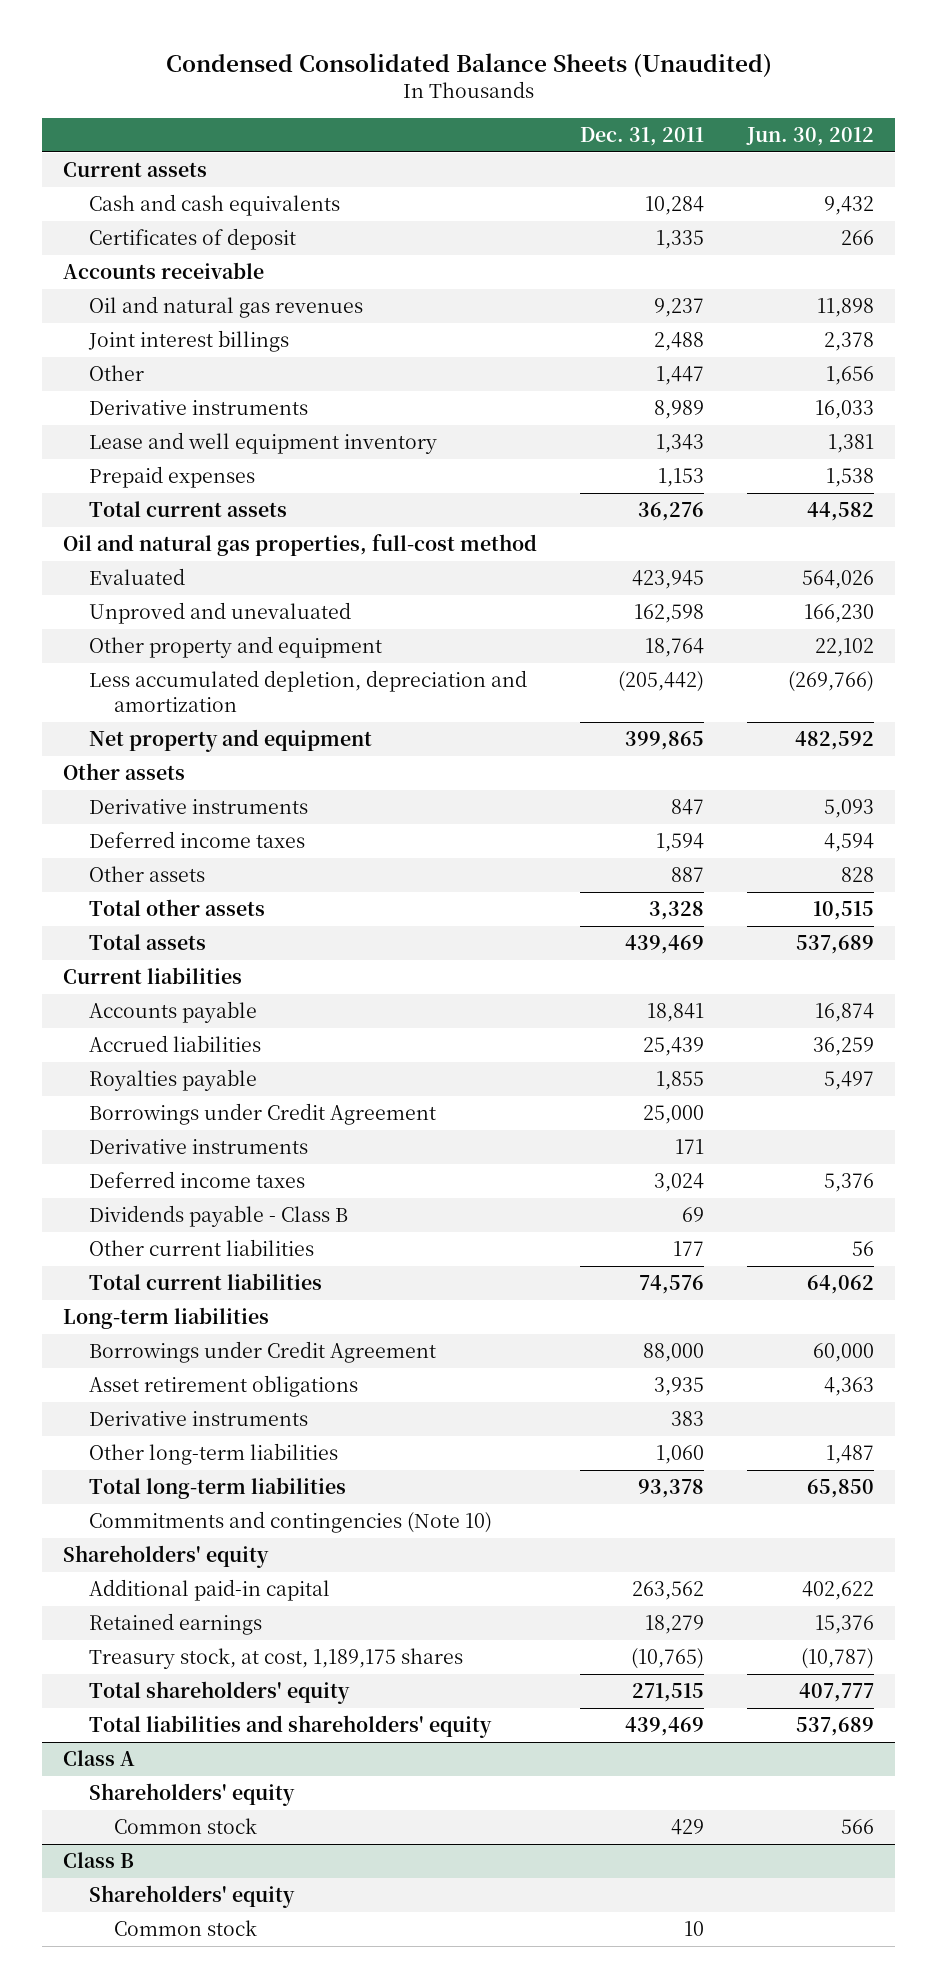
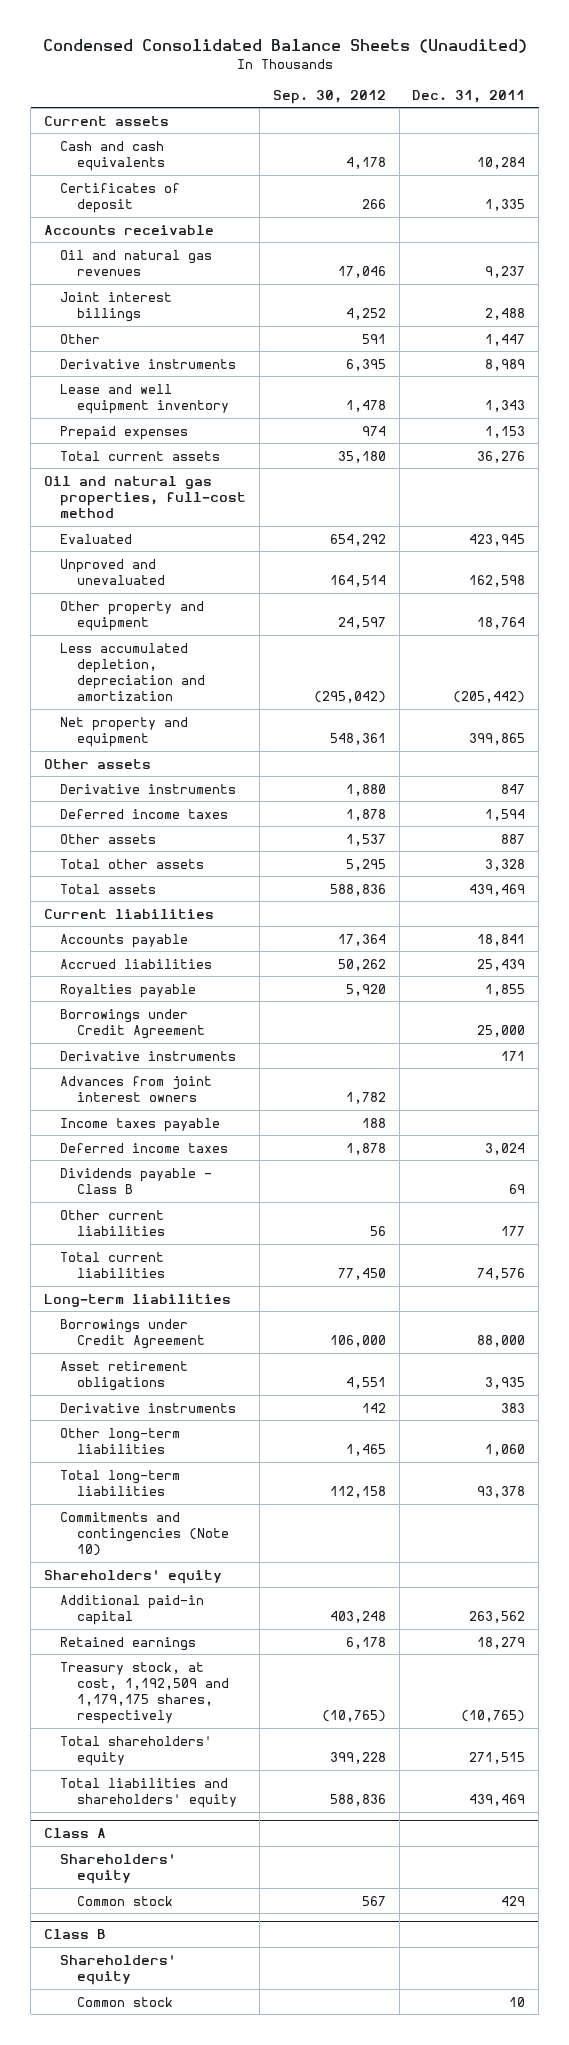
- | Dec. 31, 2011 | Jun. 30, 2012
+ | Sep. 30, 2012 | Dec. 31, 2011
+ Advances from joint interest owners | 1,782 |
+ Income taxes payable | 188 |
- Treasury stock, at cost, 1,189,175 shares | (10,765) | (10,787)
+ Treasury stock, at cost, 1,192,509 and 1,179,175 shares, respectively | (10,765) | (10,765)

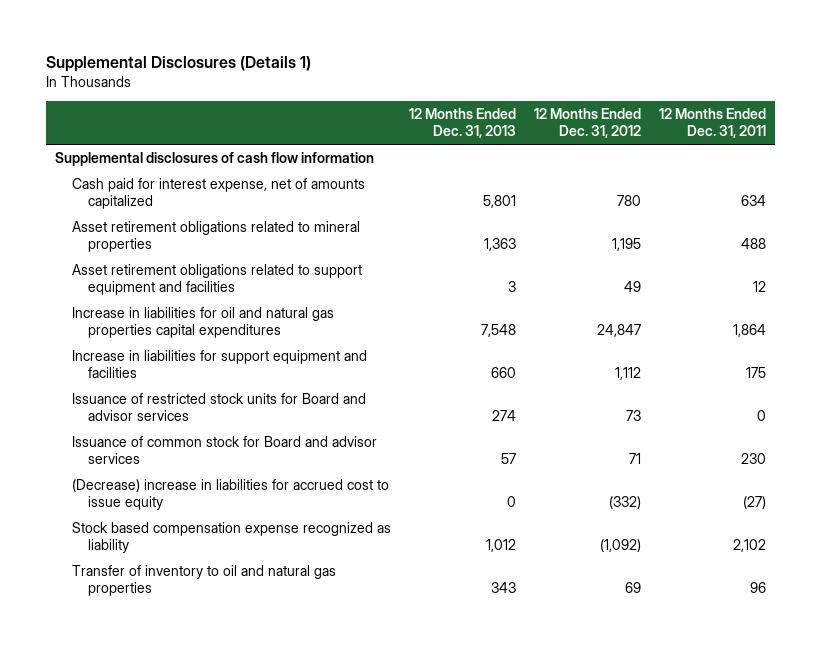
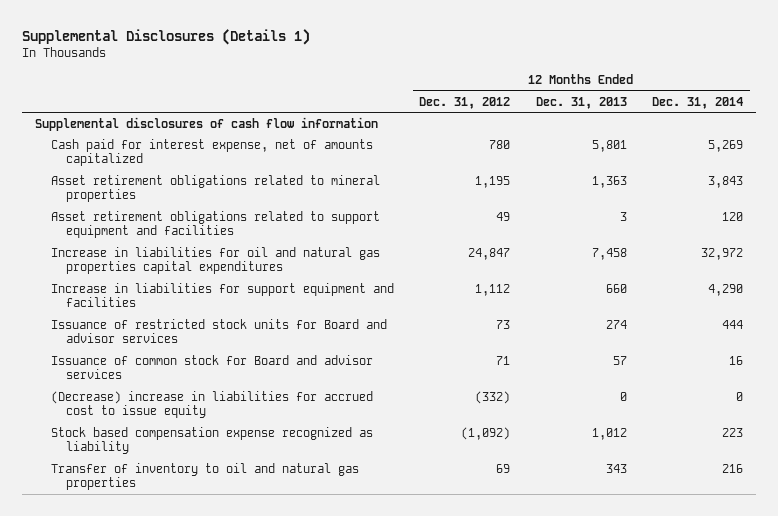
- | 12 Months Ended Dec. 31, 2013 | 12 Months Ended Dec. 31, 2012 | 12 Months Ended Dec. 31, 2011
+ | 12 Months Ended Dec. 31, 2012 | 12 Months Ended Dec. 31, 2013 | 12 Months Ended Dec. 31, 2014
- Increase in liabilities for oil and natural gas properties capital expenditures | 7,548 | 24,847 | 1,864
+ Increase in liabilities for oil and natural gas properties capital expenditures | 24,847 | 7,458 | 32,972

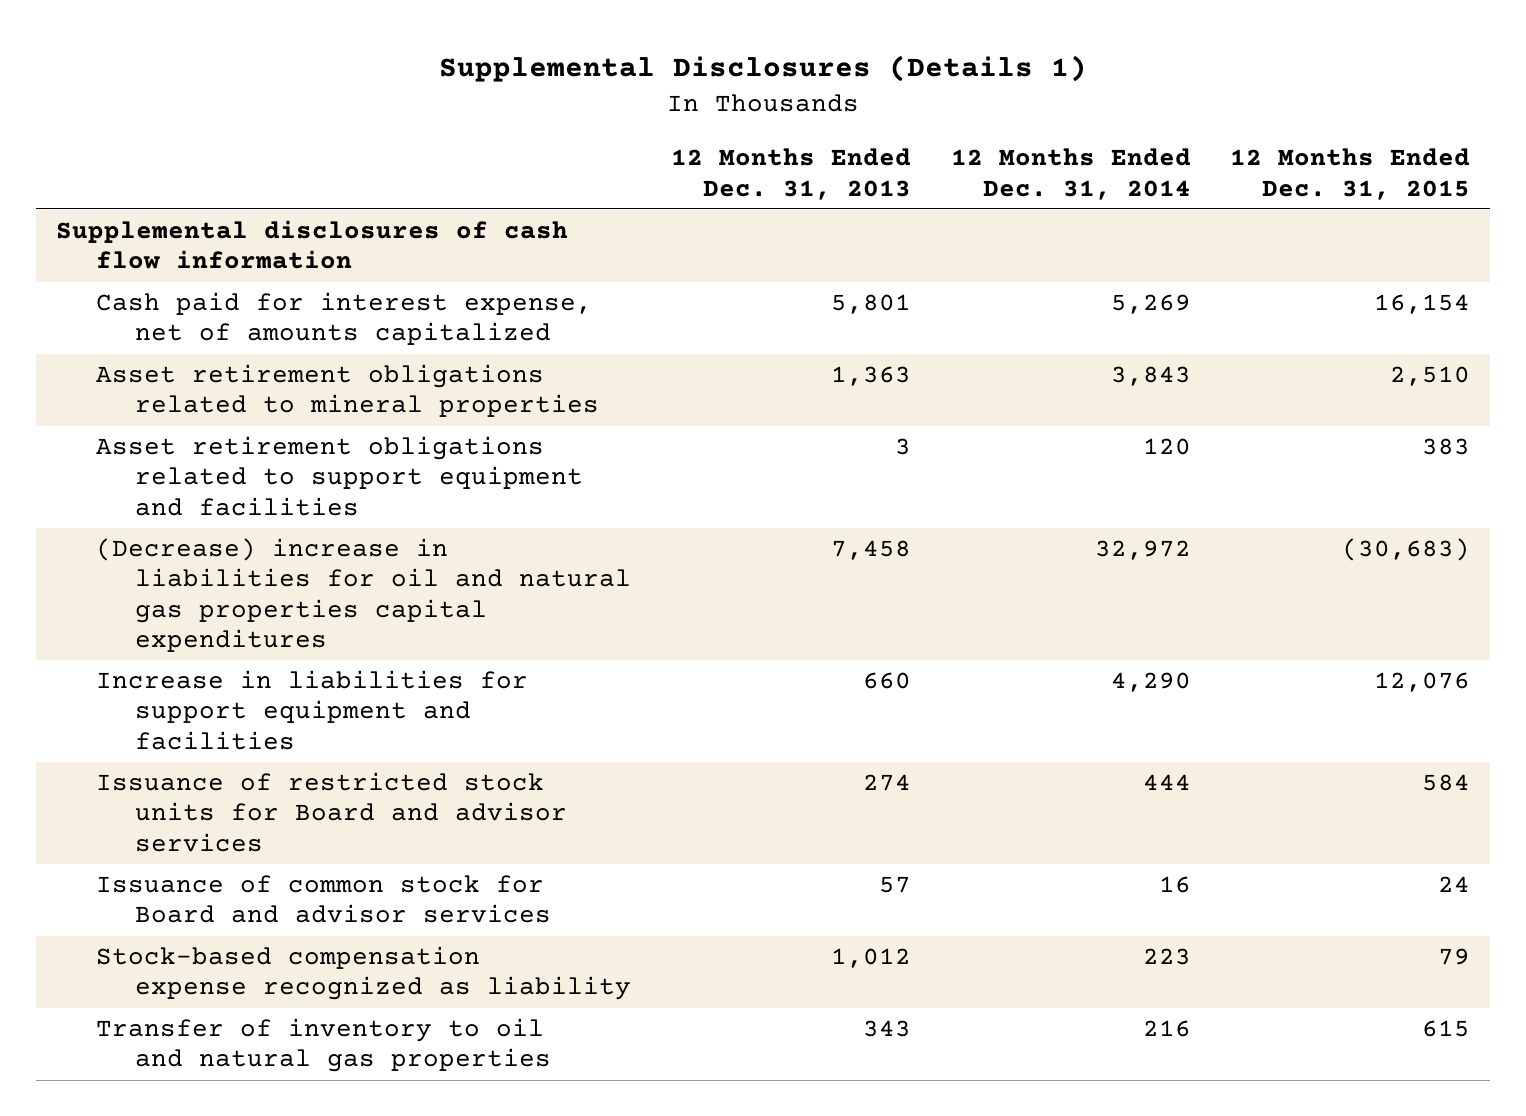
- | 12 Months Ended Dec. 31, 2012 | 12 Months Ended Dec. 31, 2013 | 12 Months Ended Dec. 31, 2014
+ | 12 Months Ended Dec. 31, 2013 | 12 Months Ended Dec. 31, 2014 | 12 Months Ended Dec. 31, 2015
- Increase in liabilities for oil and natural gas properties capital expenditures | 24,847 | 7,458 | 32,972
+ (Decrease) increase in liabilities for oil and natural gas properties capital expenditures | 7,458 | 32,972 | (30,683)
- (Decrease) increase in liabilities for accrued cost to issue equity | (332) | 0 | 0
- Stock based compensation expense recognized as liability | (1,092) | 1,012 | 223
+ Stock-based compensation expense recognized as liability | 1,012 | 223 | 79

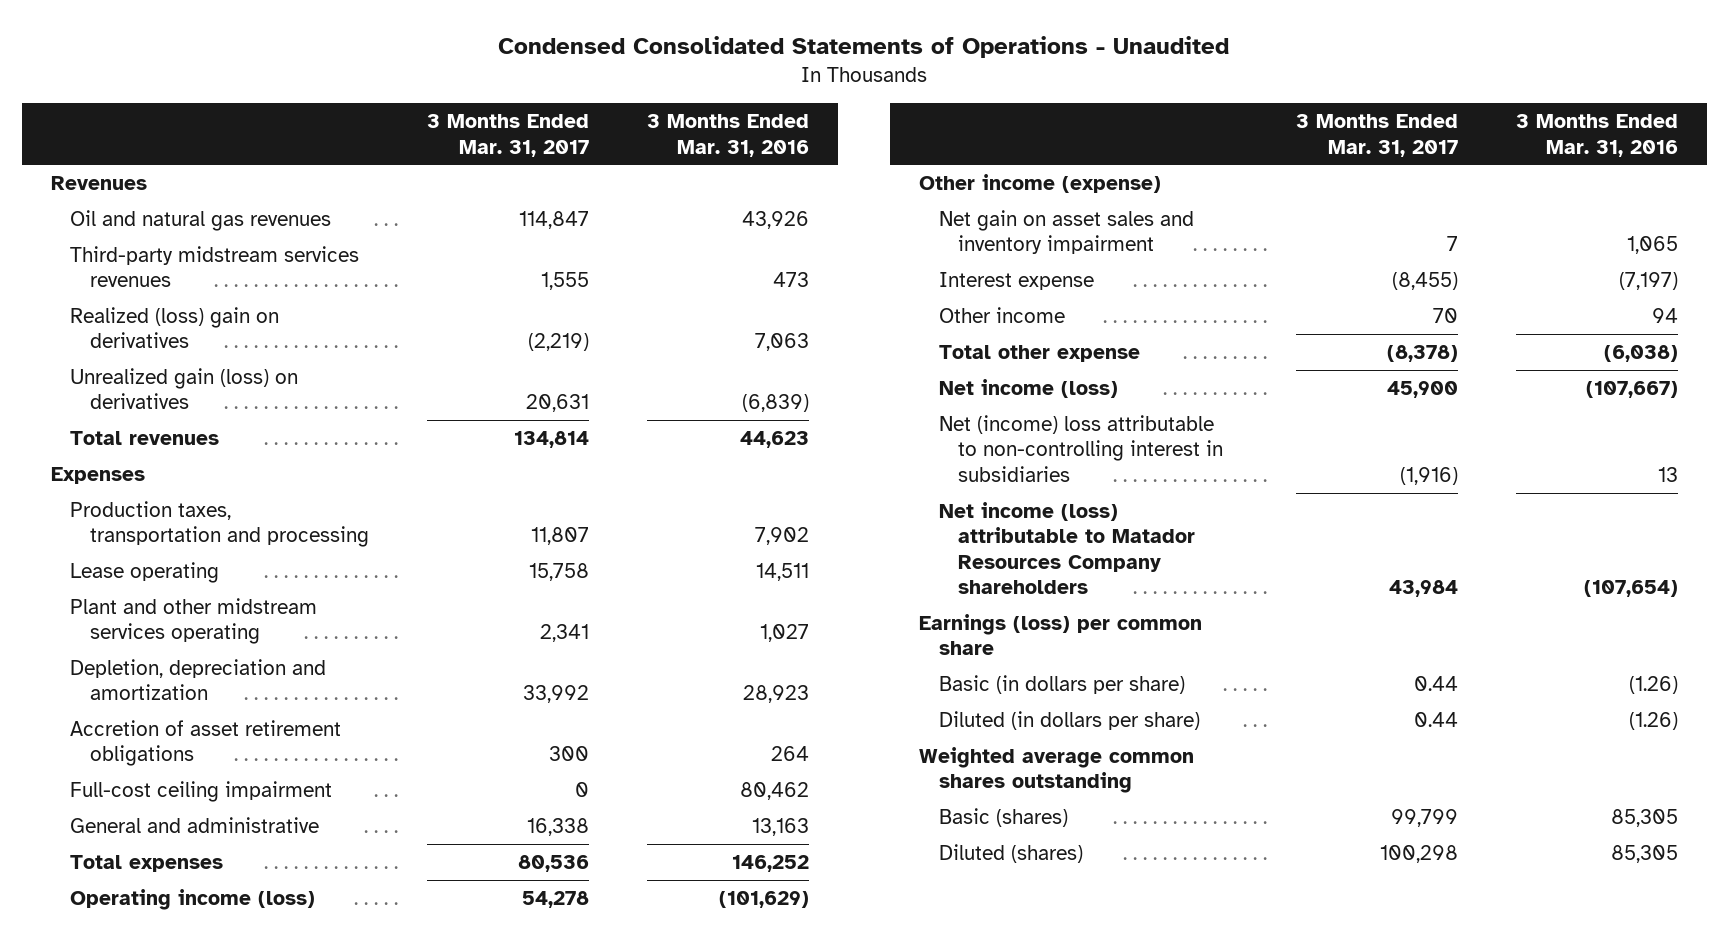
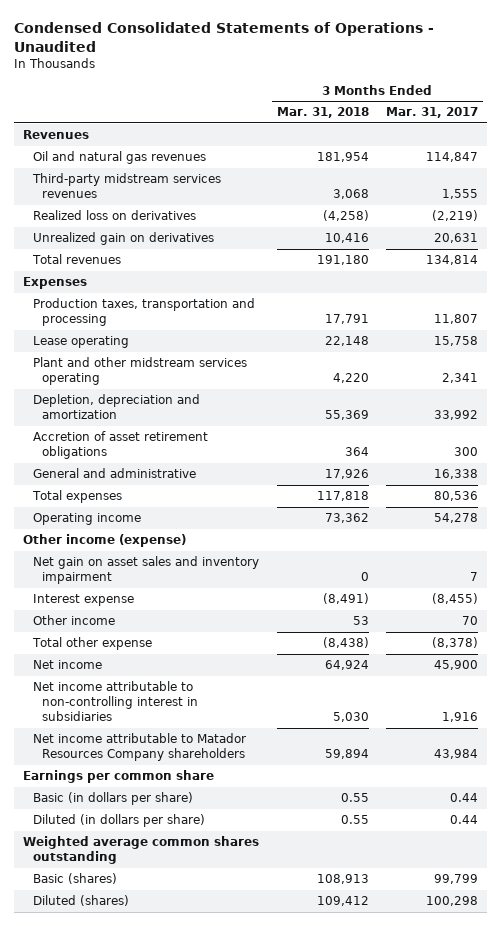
- | 3 Months Ended Mar. 31, 2017 | 3 Months Ended Mar. 31, 2016
+ | 3 Months Ended Mar. 31, 2018 | 3 Months Ended Mar. 31, 2017
- Realized (loss) gain on derivatives | (2,219) | 7,063
- Unrealized gain (loss) on derivatives | 20,631 | (6,839)
+ Realized loss on derivatives | (4,258) | (2,219)
+ Unrealized gain on derivatives | 10,416 | 20,631
- Full-cost ceiling impairment | 0 | 80,462
- Operating income (loss) | 54,278 | (101,629)
+ Operating income | 73,362 | 54,278
- Net income (loss) | 45,900 | (107,667)
- Net (income) loss attributable to non-controlling interest in subsidiaries | (1,916) | 13
- Net income (loss) attributable to Matador Resources Company shareholders | 43,984 | (107,654)
- Earnings (loss) per common share
+ Net income | 64,924 | 45,900
+ Net income attributable to non-controlling interest in subsidiaries | 5,030 | 1,916
+ Net income attributable to Matador Resources Company shareholders | 59,894 | 43,984
+ Earnings per common share

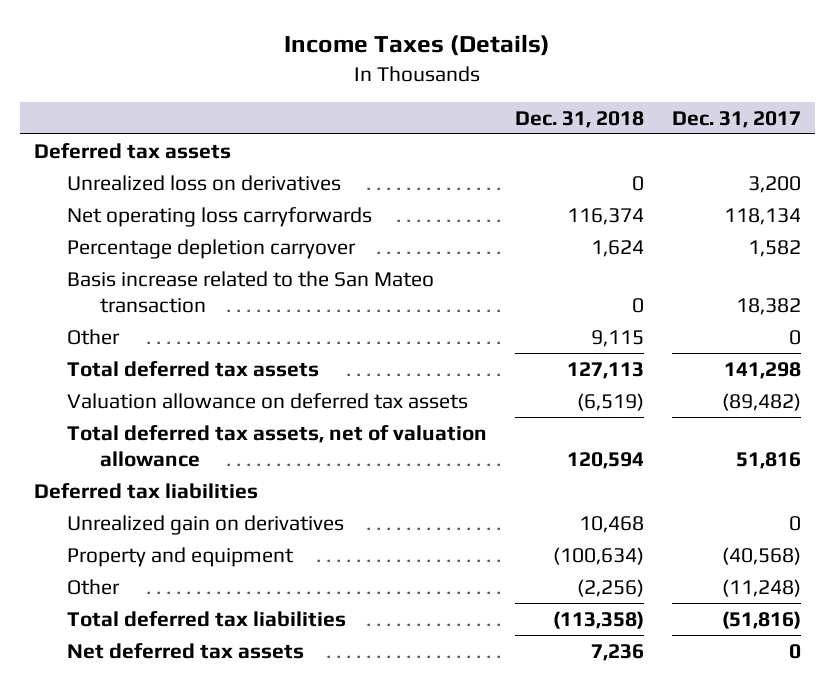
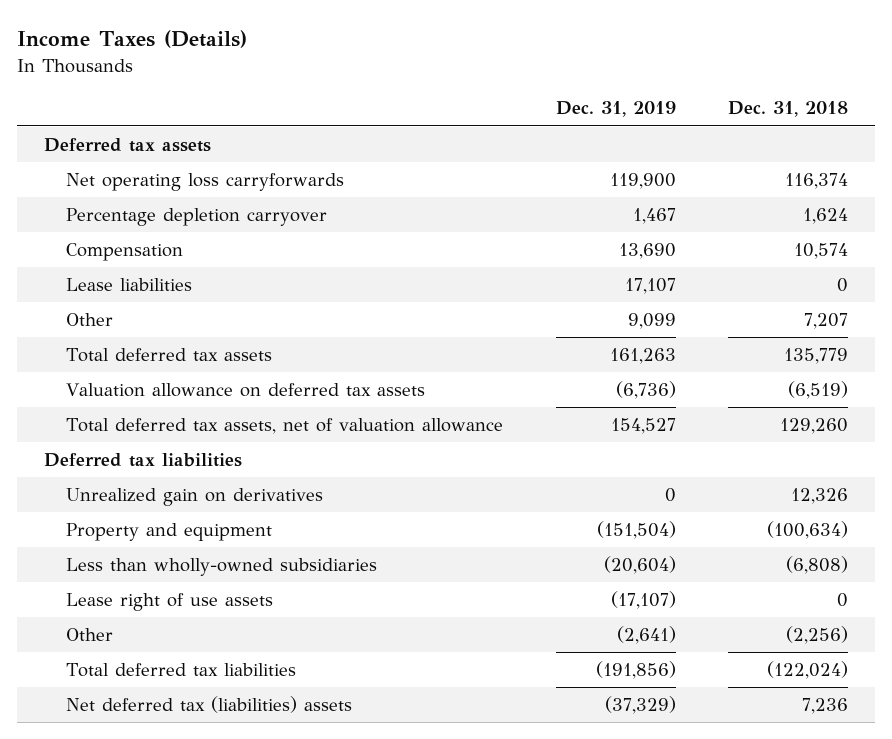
- | Dec. 31, 2018 | Dec. 31, 2017
+ | Dec. 31, 2019 | Dec. 31, 2018
- Unrealized loss on derivatives | 0 | 3,200
- Basis increase related to the San Mateo transaction | 0 | 18,382
- Other | 9,115 | 0
- Total deferred tax assets | 127,113 | 141,298
+ Compensation | 13,690 | 10,574
+ Lease liabilities | 17,107 | 0
+ Other | 9,099 | 7,207
+ Total deferred tax assets | 161,263 | 135,779
- Total deferred tax assets, net of valuation allowance | 120,594 | 51,816
+ Total deferred tax assets, net of valuation allowance | 154,527 | 129,260
- Unrealized gain on derivatives | 10,468 | 0
+ Unrealized gain on derivatives | 0 | 12,326
+ Less than wholly-owned subsidiaries | (20,604) | (6,808)
+ Lease right of use assets | (17,107) | 0
- Total deferred tax liabilities | (113,358) | (51,816)
- Net deferred tax assets | 7,236 | 0
+ Total deferred tax liabilities | (191,856) | (122,024)
+ Net deferred tax (liabilities) assets | (37,329) | 7,236

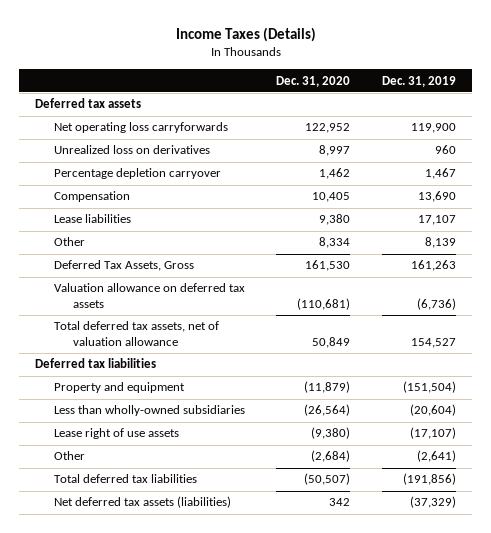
- | Dec. 31, 2019 | Dec. 31, 2018
+ | Dec. 31, 2020 | Dec. 31, 2019
+ Unrealized loss on derivatives | 8,997 | 960
- Other | 9,099 | 7,207
- Total deferred tax assets | 161,263 | 135,779
+ Other | 8,334 | 8,139
+ Deferred Tax Assets, Gross | 161,530 | 161,263
- Unrealized gain on derivatives | 0 | 12,326
- Net deferred tax (liabilities) assets | (37,329) | 7,236
+ Net deferred tax assets (liabilities) | 342 | (37,329)

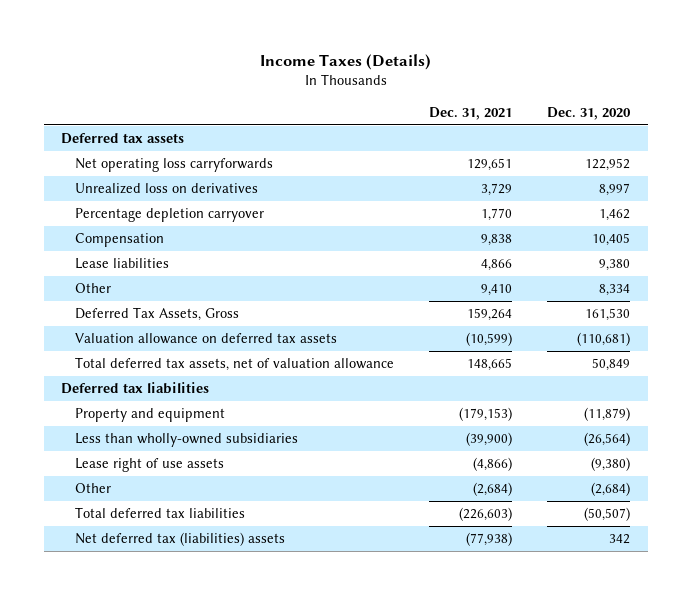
- | Dec. 31, 2020 | Dec. 31, 2019
+ | Dec. 31, 2021 | Dec. 31, 2020
- Net deferred tax assets (liabilities) | 342 | (37,329)
+ Net deferred tax (liabilities) assets | (77,938) | 342

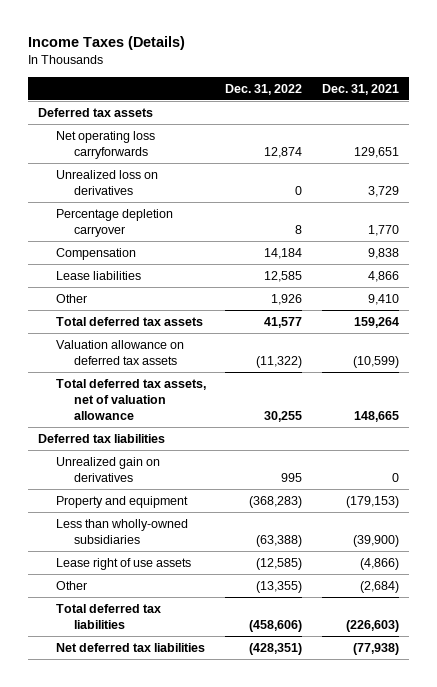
- | Dec. 31, 2021 | Dec. 31, 2020
+ | Dec. 31, 2022 | Dec. 31, 2021
- Deferred Tax Assets, Gross | 159,264 | 161,530
+ Total deferred tax assets | 41,577 | 159,264
+ Unrealized gain on derivatives | 995 | 0
- Net deferred tax (liabilities) assets | (77,938) | 342
+ Net deferred tax liabilities | (428,351) | (77,938)

